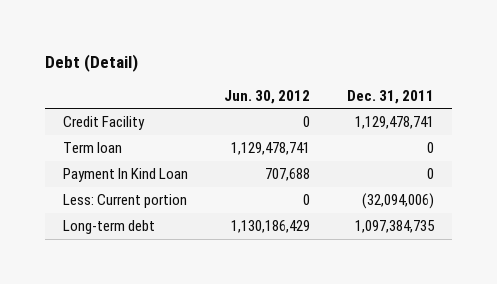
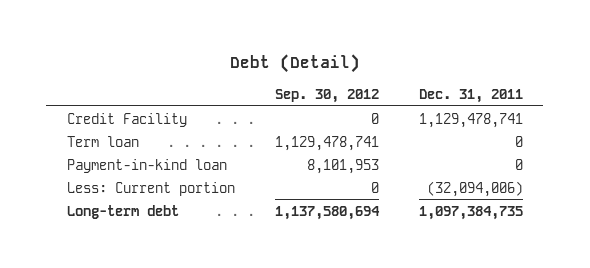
- | Jun. 30, 2012 | Dec. 31, 2011
+ | Sep. 30, 2012 | Dec. 31, 2011
- Payment In Kind Loan | 707,688 | 0
+ Payment-in-kind loan | 8,101,953 | 0

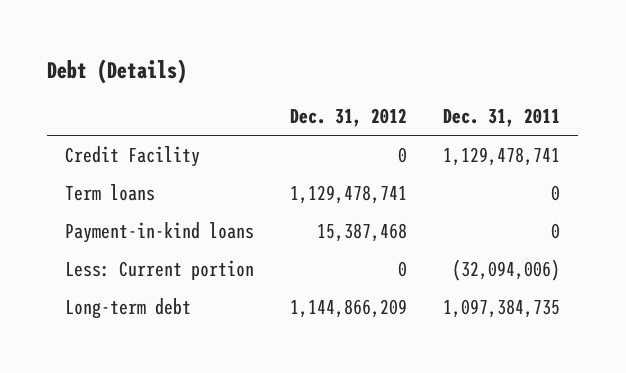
- Debt (Detail)
+ Debt (Details)
- | Sep. 30, 2012 | Dec. 31, 2011
+ | Dec. 31, 2012 | Dec. 31, 2011
- Term loan | 1,129,478,741 | 0
- Payment-in-kind loan | 8,101,953 | 0
+ Term loans | 1,129,478,741 | 0
+ Payment-in-kind loans | 15,387,468 | 0

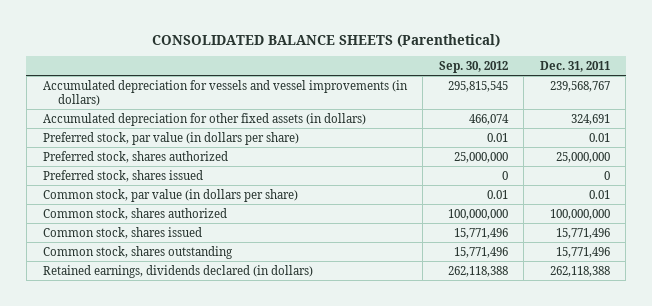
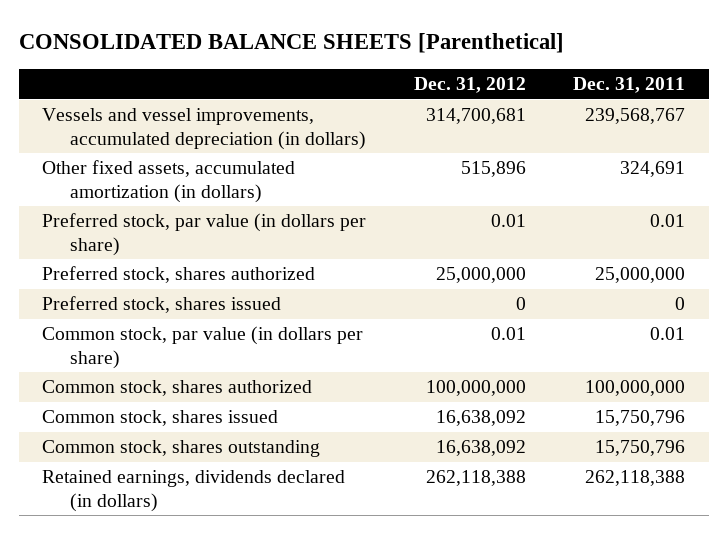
- CONSOLIDATED BALANCE SHEETS (Parenthetical)
+ CONSOLIDATED BALANCE SHEETS [Parenthetical]
- | Sep. 30, 2012 | Dec. 31, 2011
+ | Dec. 31, 2012 | Dec. 31, 2011
- Accumulated depreciation for vessels and vessel improvements (in dollars) | 295,815,545 | 239,568,767
- Accumulated depreciation for other fixed assets (in dollars) | 466,074 | 324,691
+ Vessels and vessel improvements, accumulated depreciation (in dollars) | 314,700,681 | 239,568,767
+ Other fixed assets, accumulated amortization (in dollars) | 515,896 | 324,691
- Common stock, shares issued | 15,771,496 | 15,771,496
- Common stock, shares outstanding | 15,771,496 | 15,771,496
+ Common stock, shares issued | 16,638,092 | 15,750,796
+ Common stock, shares outstanding | 16,638,092 | 15,750,796

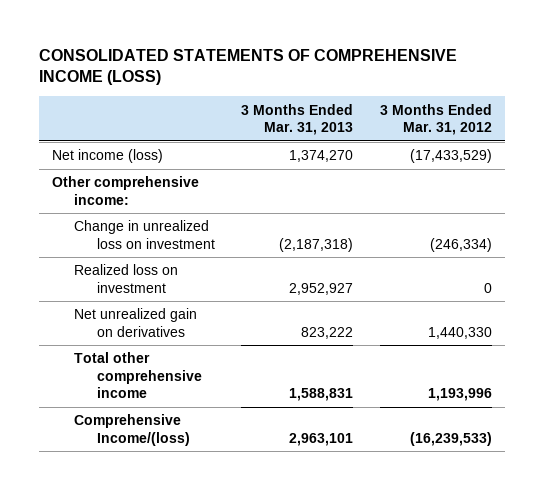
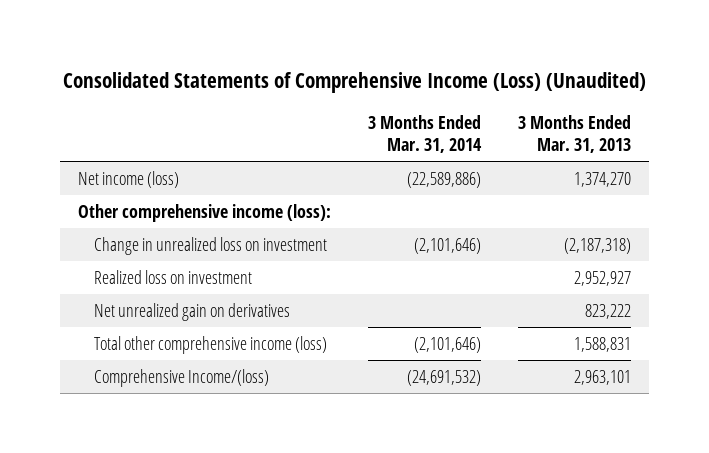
- CONSOLIDATED STATEMENTS OF COMPREHENSIVE INCOME (LOSS)
+ Consolidated Statements of Comprehensive Income (Loss) (Unaudited)
- | 3 Months Ended Mar. 31, 2013 | 3 Months Ended Mar. 31, 2012
+ | 3 Months Ended Mar. 31, 2014 | 3 Months Ended Mar. 31, 2013
- Other comprehensive income:
+ Other comprehensive income (loss):
- Total other comprehensive income | 1,588,831 | 1,193,996
+ Total other comprehensive income (loss) | (2,101,646) | 1,588,831

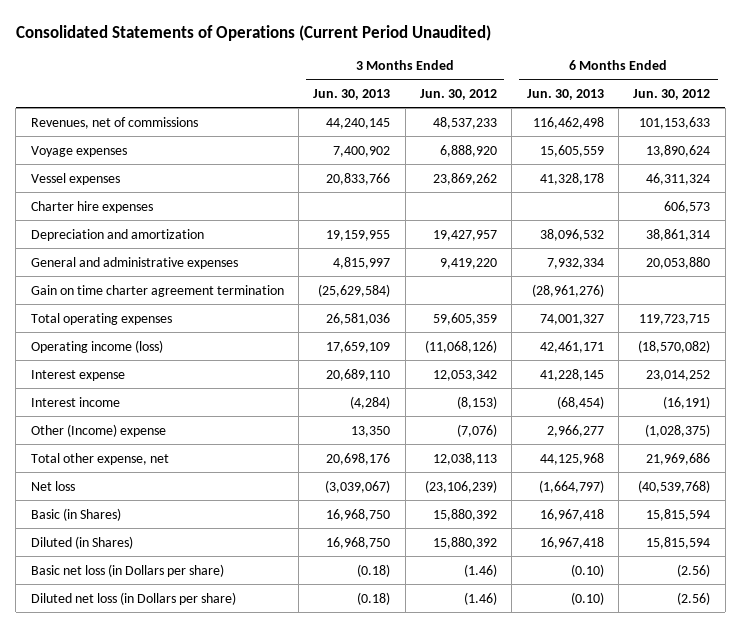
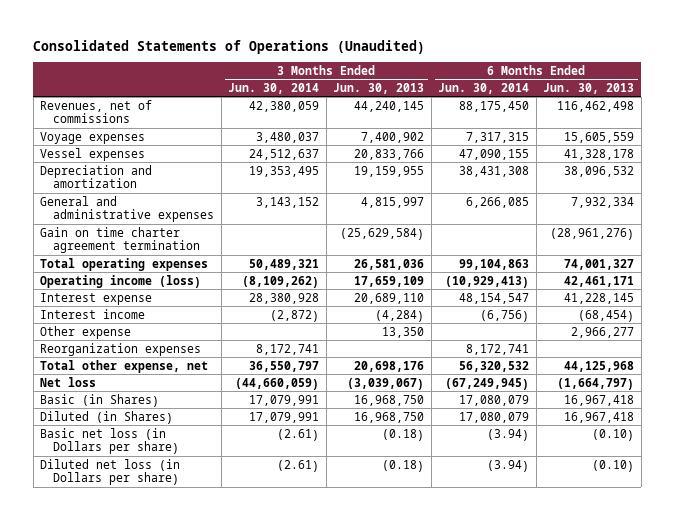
- Consolidated Statements of Operations (Current Period Unaudited)
+ Consolidated Statements of Operations (Unaudited)
- | 3 Months Ended Jun. 30, 2013 | 3 Months Ended Jun. 30, 2012 | 6 Months Ended Jun. 30, 2013 | 6 Months Ended Jun. 30, 2012
+ | 3 Months Ended Jun. 30, 2014 | 3 Months Ended Jun. 30, 2013 | 6 Months Ended Jun. 30, 2014 | 6 Months Ended Jun. 30, 2013
- Charter hire expenses | | | | 606,573
- Other (Income) expense | 13,350 | (7,076) | 2,966,277 | (1,028,375)
+ Other expense | | 13,350 | | 2,966,277
+ Reorganization expenses | 8,172,741 | | 8,172,741 |

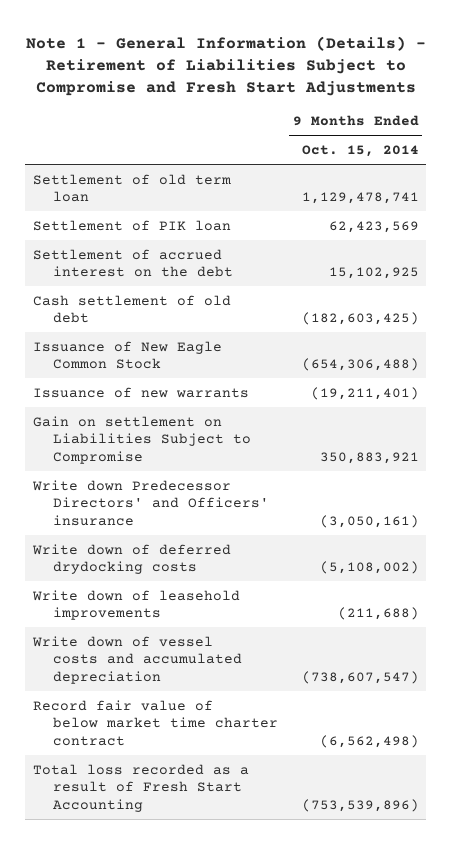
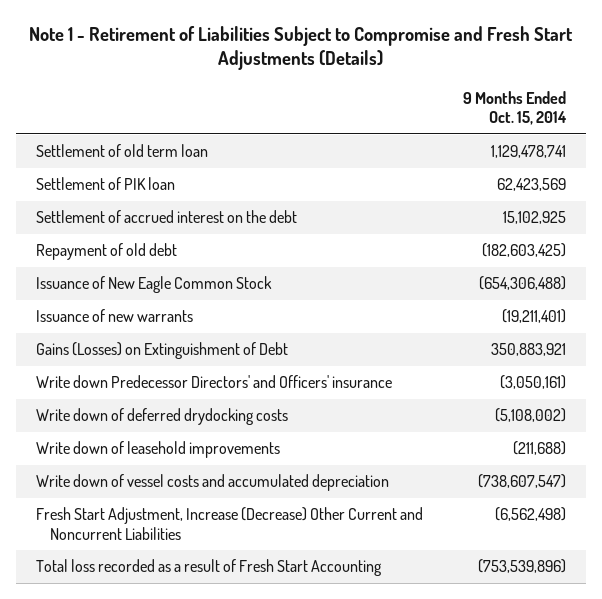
- Note 1 - General Information (Details) - Retirement of Liabilities Subject to Compromise and Fresh Start Adjustments
+ Note 1 - Retirement of Liabilities Subject to Compromise and Fresh Start Adjustments (Details)
- Cash settlement of old debt | (182,603,425)
+ Repayment of old debt | (182,603,425)
- Gain on settlement on Liabilities Subject to Compromise | 350,883,921
+ Gains (Losses) on Extinguishment of Debt | 350,883,921
- Record fair value of below market time charter contract | (6,562,498)
+ Fresh Start Adjustment, Increase (Decrease) Other Current and Noncurrent Liabilities | (6,562,498)

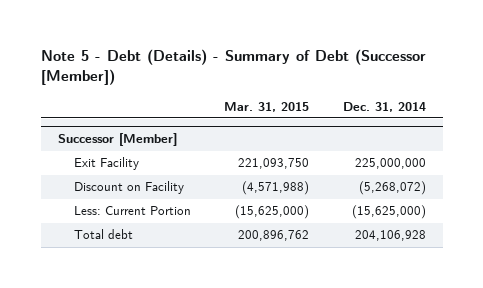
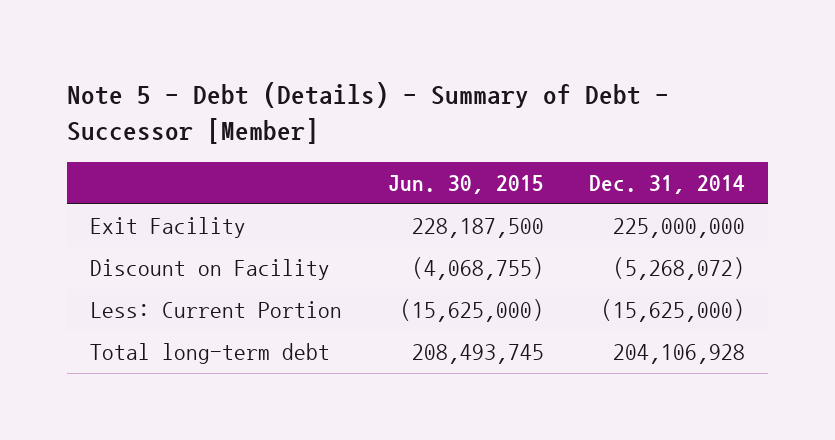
- Note 5 - Debt (Details) - Summary of Debt (Successor [Member])
+ Note 5 - Debt (Details) - Summary of Debt - Successor [Member]
- | Mar. 31, 2015 | Dec. 31, 2014
+ | Jun. 30, 2015 | Dec. 31, 2014
- Successor [Member]
- Total debt | 200,896,762 | 204,106,928
+ Total long-term debt | 208,493,745 | 204,106,928

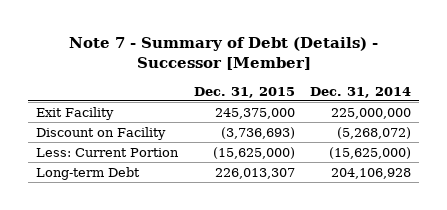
- Note 5 - Debt (Details) - Summary of Debt - Successor [Member]
+ Note 7 - Summary of Debt (Details) - Successor [Member]
- | Jun. 30, 2015 | Dec. 31, 2014
+ | Dec. 31, 2015 | Dec. 31, 2014
- Total long-term debt | 208,493,745 | 204,106,928
+ Long-term Debt | 226,013,307 | 204,106,928

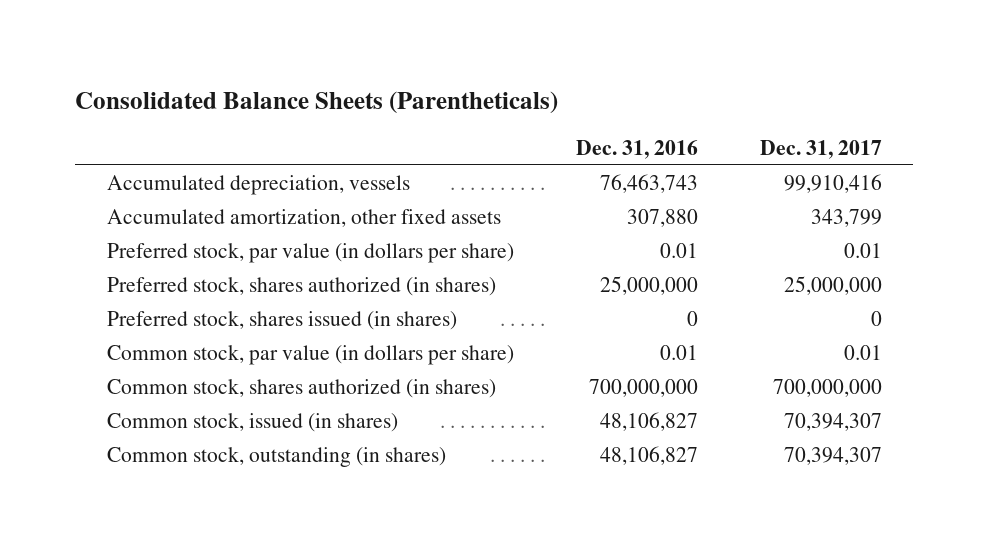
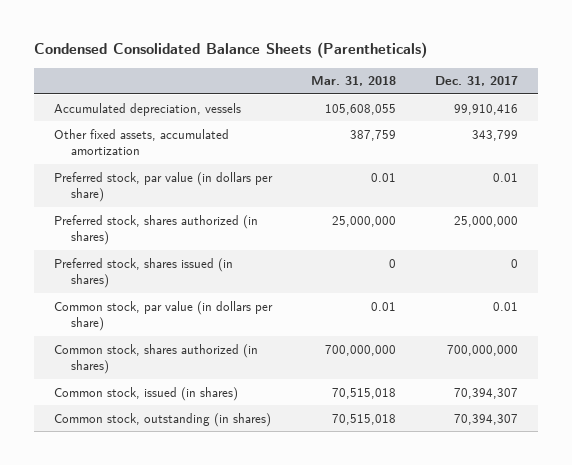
- Consolidated Balance Sheets (Parentheticals)
+ Condensed Consolidated Balance Sheets (Parentheticals)
- | Dec. 31, 2016 | Dec. 31, 2017
+ | Mar. 31, 2018 | Dec. 31, 2017
- Accumulated amortization, other fixed assets | 307,880 | 343,799
+ Other fixed assets, accumulated amortization | 387,759 | 343,799

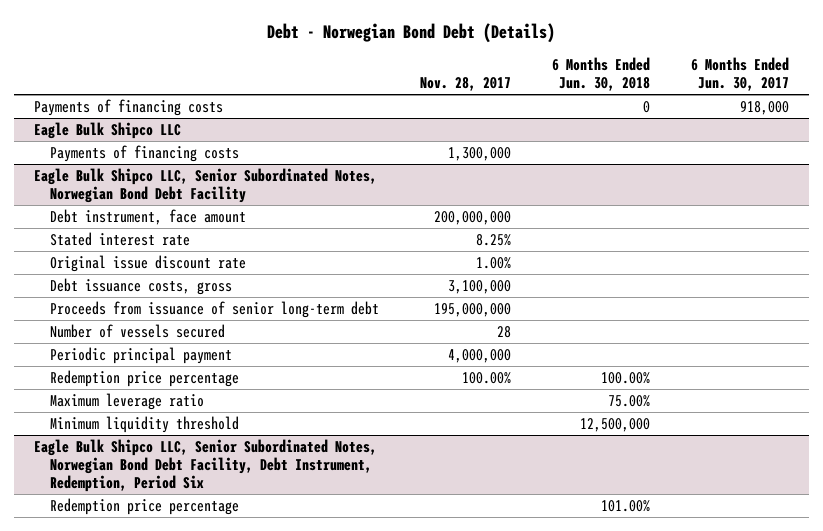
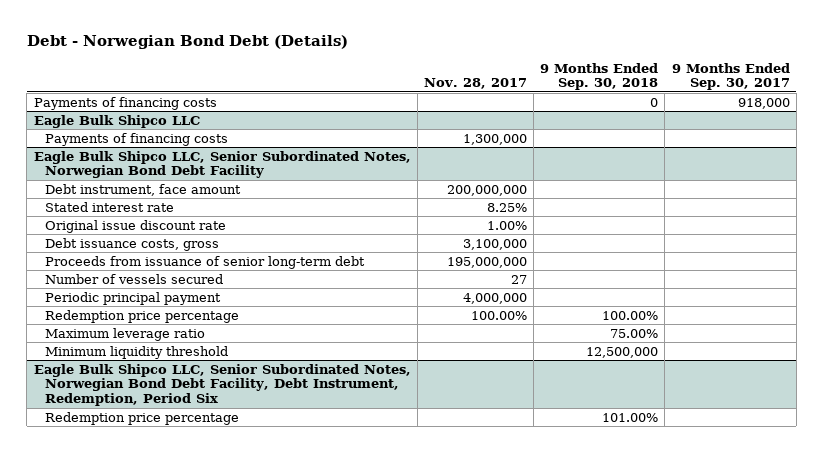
- | Nov. 28, 2017 | 6 Months Ended Jun. 30, 2018 | 6 Months Ended Jun. 30, 2017
+ | Nov. 28, 2017 | 9 Months Ended Sep. 30, 2018 | 9 Months Ended Sep. 30, 2017
@ Eagle Bulk Shipco LLC, Senior Subordinated Notes, Norwegian Bond Debt Facility
- Number of vessels secured | 28 | |
+ Number of vessels secured | 27 | |

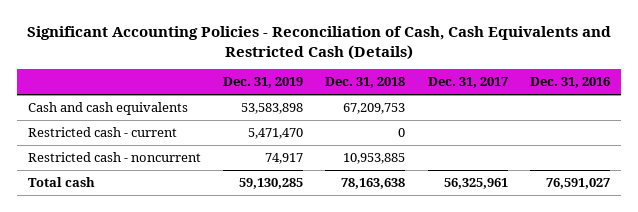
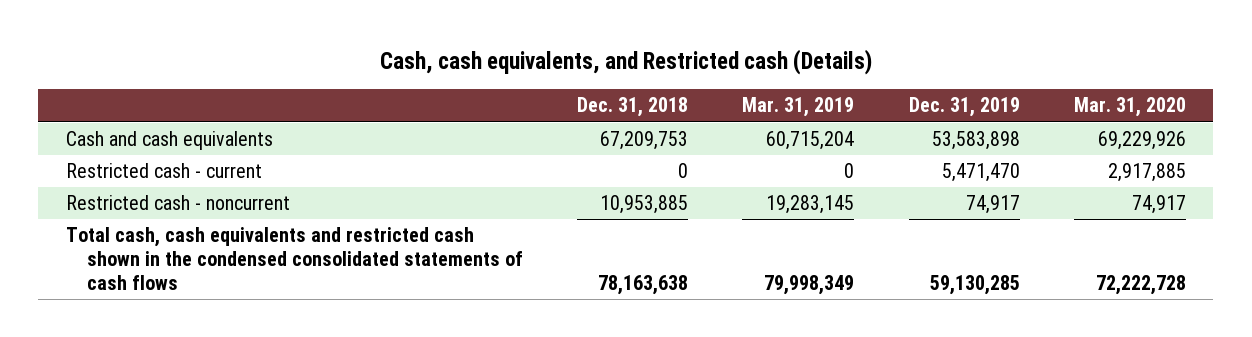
- Significant Accounting Policies - Reconciliation of Cash, Cash Equivalents and Restricted Cash (Details)
+ Cash, cash equivalents, and Restricted cash (Details)
- | Dec. 31, 2019 | Dec. 31, 2018 | Dec. 31, 2017 | Dec. 31, 2016
+ | Dec. 31, 2018 | Mar. 31, 2019 | Dec. 31, 2019 | Mar. 31, 2020
- Total cash | 59,130,285 | 78,163,638 | 56,325,961 | 76,591,027
+ Total cash, cash equivalents and restricted cash shown in the condensed consolidated statements of cash flows | 78,163,638 | 79,998,349 | 59,130,285 | 72,222,728

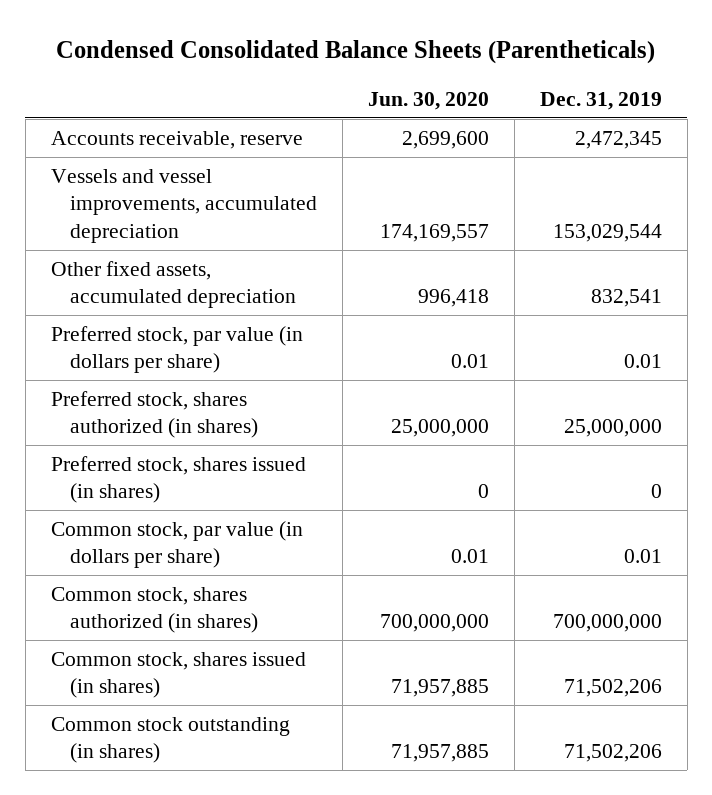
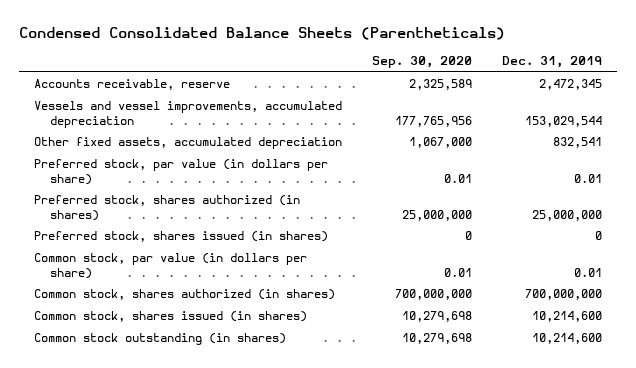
- | Jun. 30, 2020 | Dec. 31, 2019
+ | Sep. 30, 2020 | Dec. 31, 2019
- Common stock, shares issued (in shares) | 71,957,885 | 71,502,206
- Common stock outstanding (in shares) | 71,957,885 | 71,502,206
+ Common stock, shares issued (in shares) | 10,279,698 | 10,214,600
+ Common stock outstanding (in shares) | 10,279,698 | 10,214,600

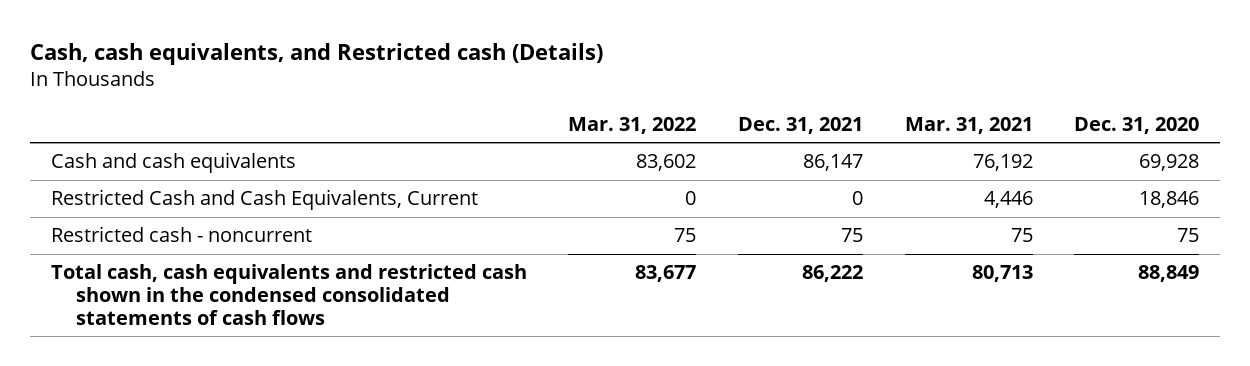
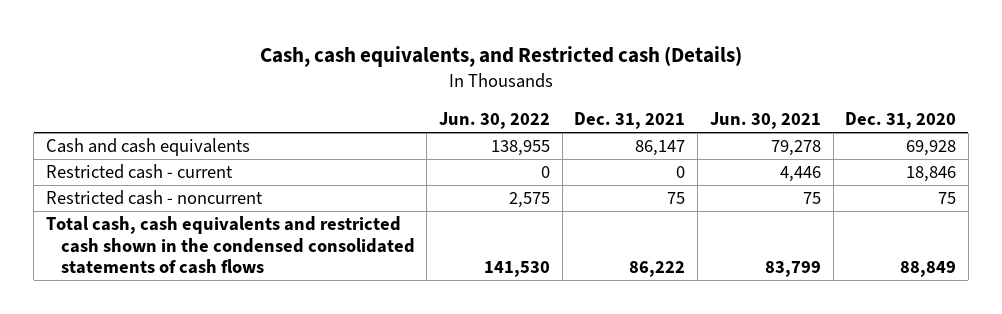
- | Mar. 31, 2022 | Dec. 31, 2021 | Mar. 31, 2021 | Dec. 31, 2020
+ | Jun. 30, 2022 | Dec. 31, 2021 | Jun. 30, 2021 | Dec. 31, 2020
- Restricted Cash and Cash Equivalents, Current | 0 | 0 | 4,446 | 18,846
+ Restricted cash - current | 0 | 0 | 4,446 | 18,846

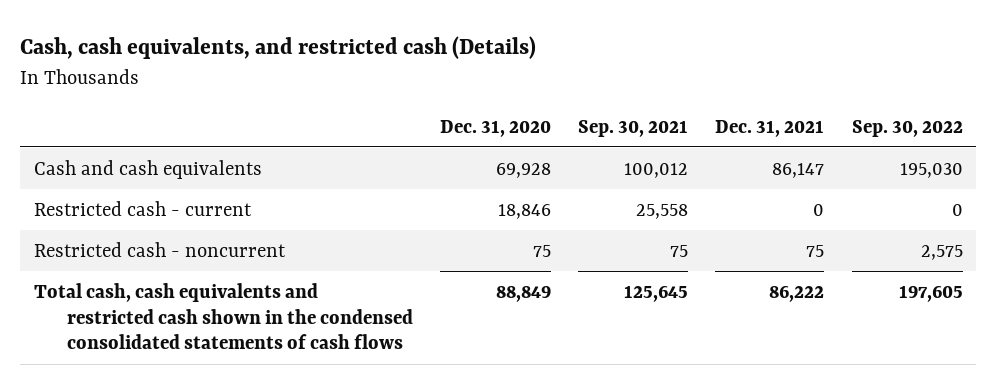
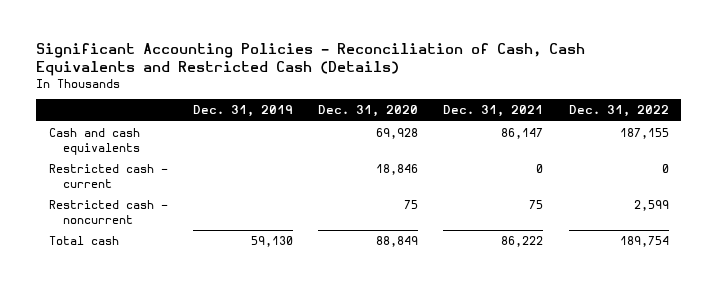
- Cash, cash equivalents, and restricted cash (Details)
+ Significant Accounting Policies - Reconciliation of Cash, Cash Equivalents and Restricted Cash (Details)
- | Dec. 31, 2020 | Sep. 30, 2021 | Dec. 31, 2021 | Sep. 30, 2022
+ | Dec. 31, 2019 | Dec. 31, 2020 | Dec. 31, 2021 | Dec. 31, 2022
- Total cash, cash equivalents and restricted cash shown in the condensed consolidated statements of cash flows | 88,849 | 125,645 | 86,222 | 197,605
+ Total cash | 59,130 | 88,849 | 86,222 | 189,754

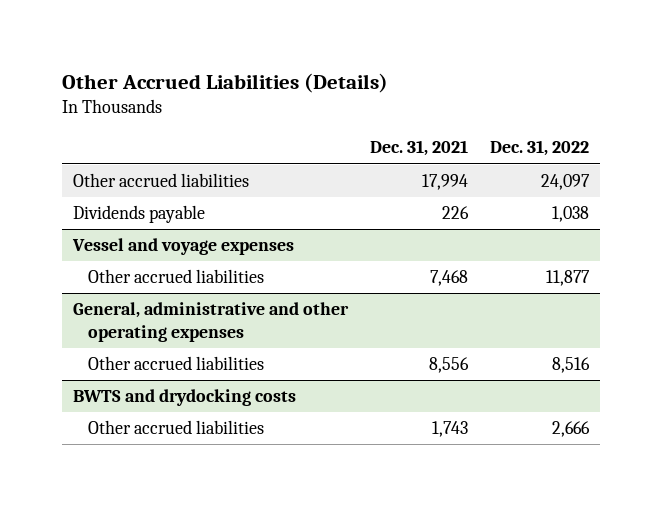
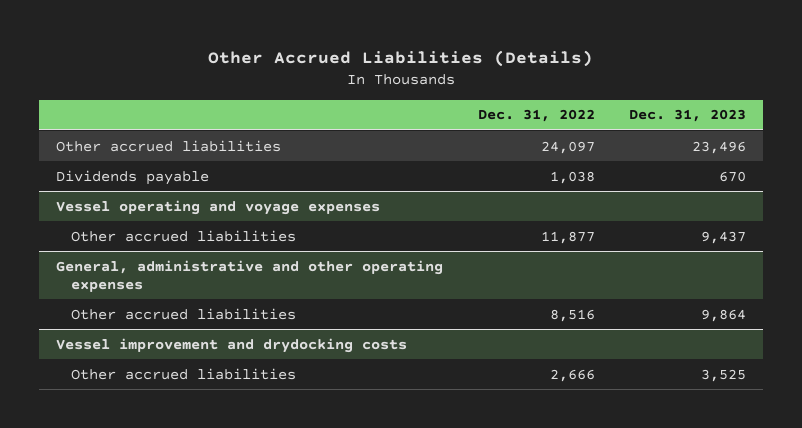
- | Dec. 31, 2021 | Dec. 31, 2022
+ | Dec. 31, 2022 | Dec. 31, 2023
- Vessel and voyage expenses
+ Vessel operating and voyage expenses
- BWTS and drydocking costs
+ Vessel improvement and drydocking costs

